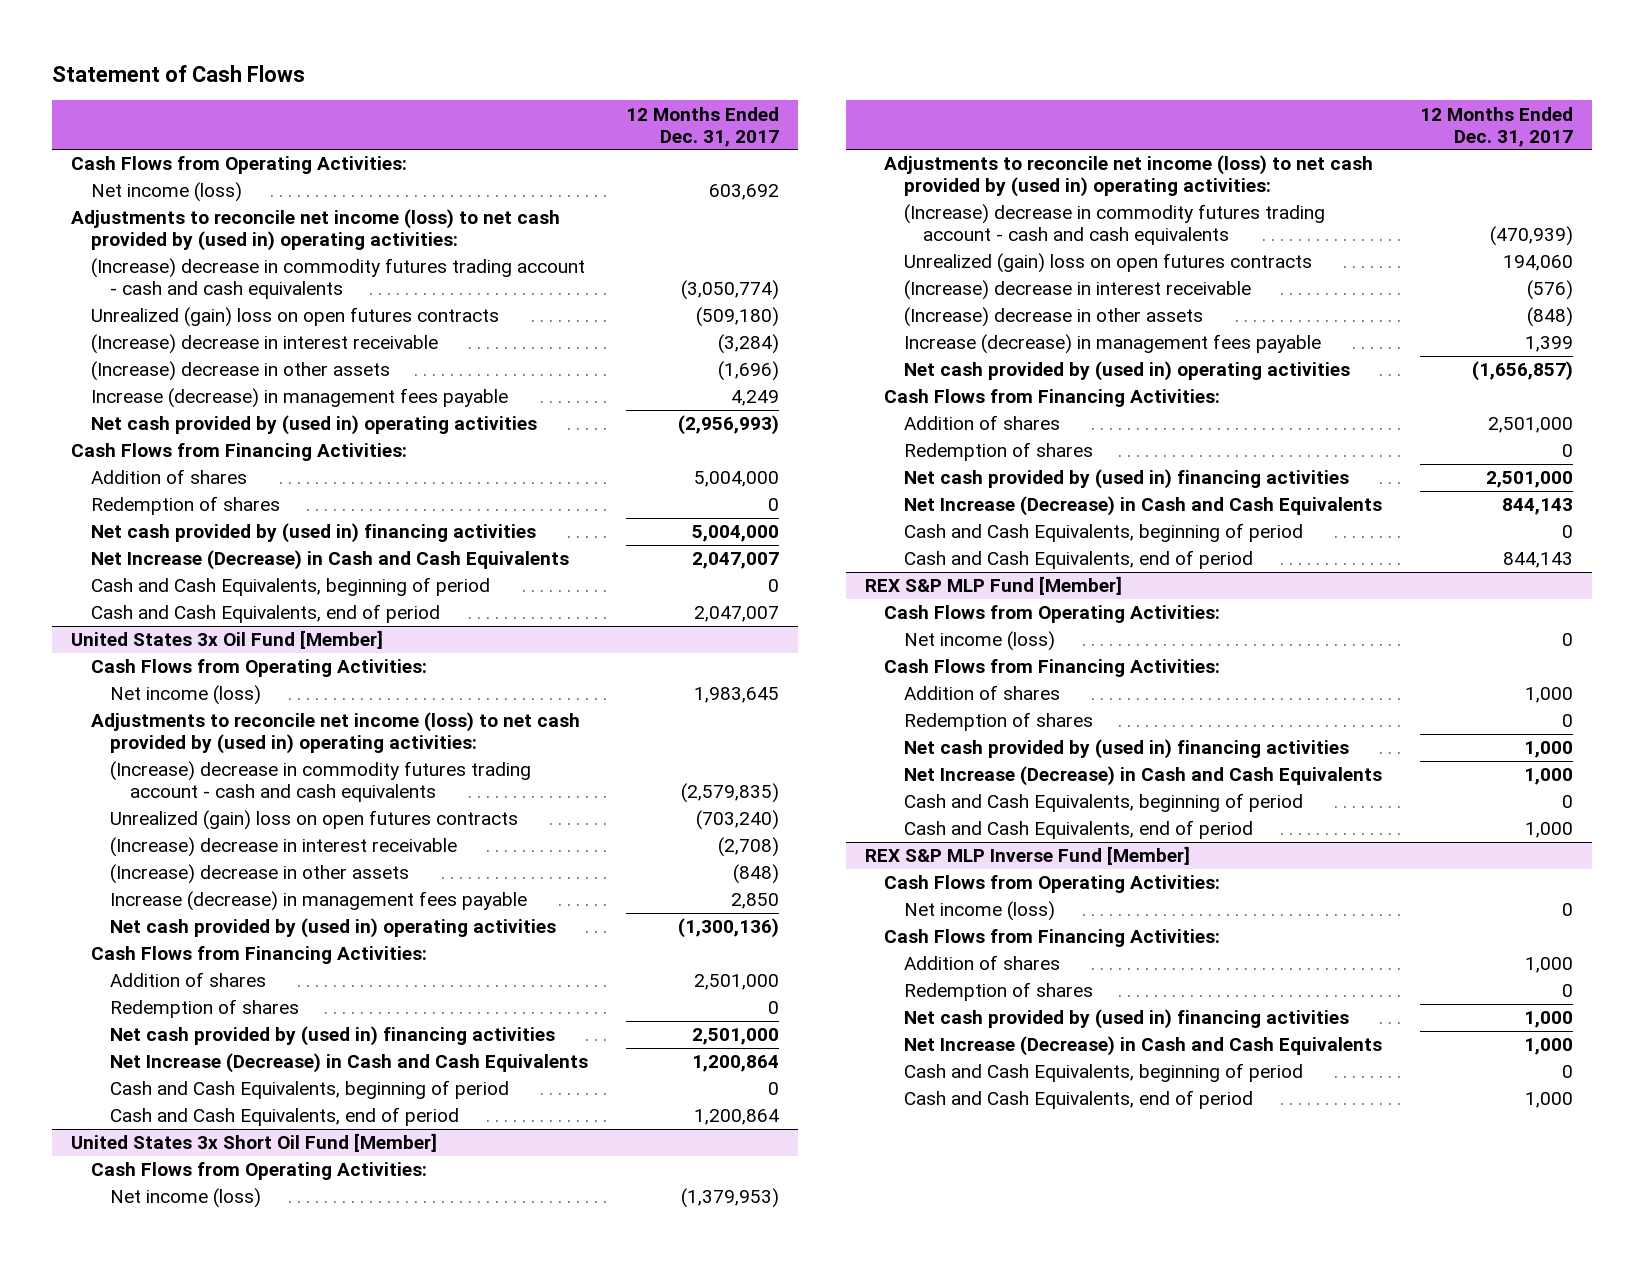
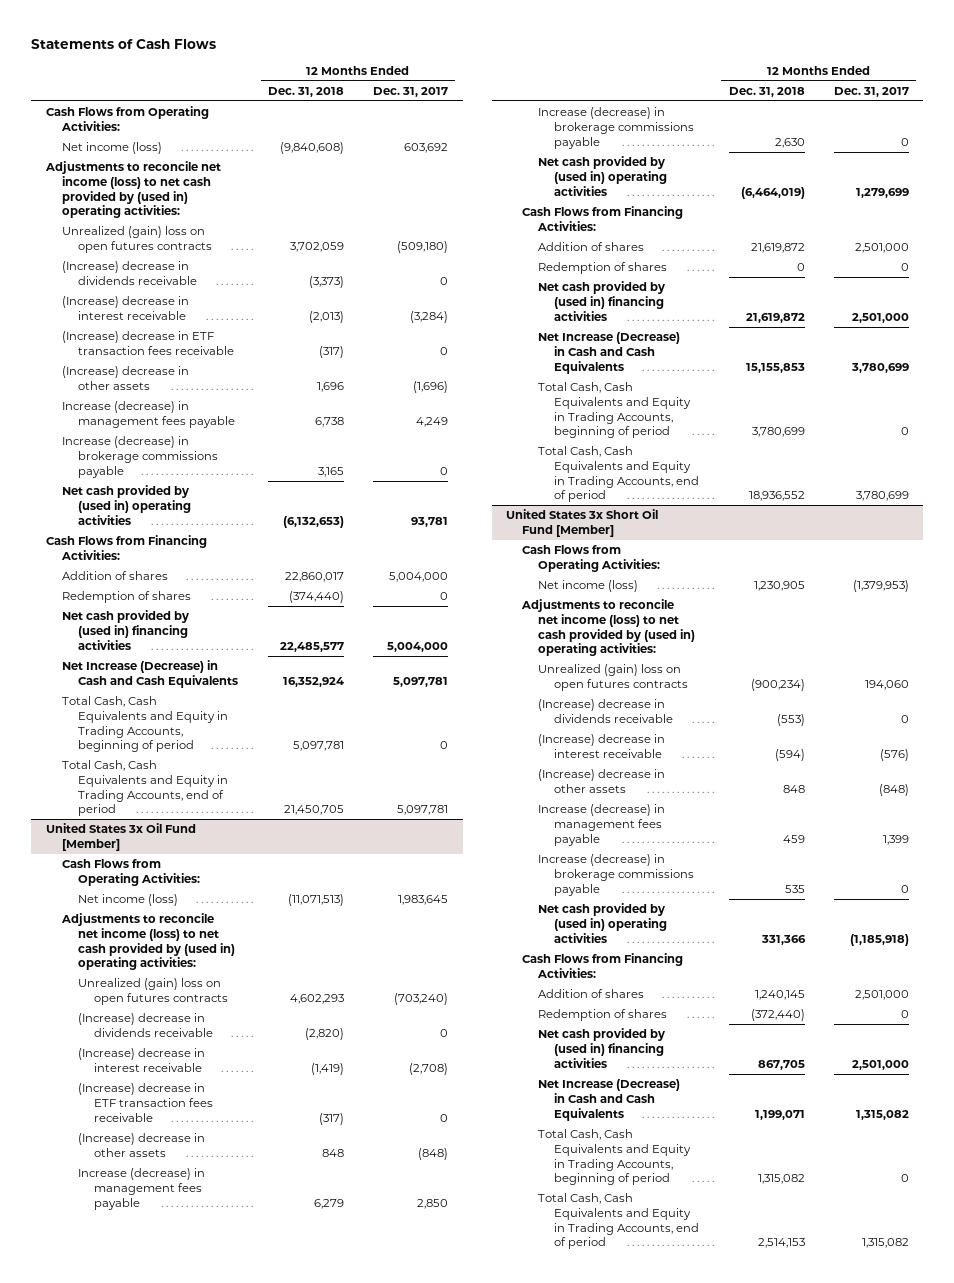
- Statement of Cash Flows
+ Statements of Cash Flows
- | 12 Months Ended Dec. 31, 2017
+ | 12 Months Ended Dec. 31, 2018 | 12 Months Ended Dec. 31, 2017
- (Increase) decrease in commodity futures trading account - cash and cash equivalents | (3,050,774)
+ (Increase) decrease in dividends receivable | (3,373) | 0
+ (Increase) decrease in ETF transaction fees receivable | (317) | 0
- Net cash provided by (used in) operating activities | (2,956,993)
+ Increase (decrease) in brokerage commissions payable | 3,165 | 0
+ Net cash provided by (used in) operating activities | (6,132,653) | 93,781
- Net Increase (Decrease) in Cash and Cash Equivalents | 2,047,007
- Cash and Cash Equivalents, beginning of period | 0
- Cash and Cash Equivalents, end of period | 2,047,007
+ Net Increase (Decrease) in Cash and Cash Equivalents | 16,352,924 | 5,097,781
+ Total Cash, Cash Equivalents and Equity in Trading Accounts, beginning of period | 5,097,781 | 0
+ Total Cash, Cash Equivalents and Equity in Trading Accounts, end of period | 21,450,705 | 5,097,781
@ United States 3x Oil Fund [Member]
- (Increase) decrease in commodity futures trading account - cash and cash equivalents | (2,579,835)
+ (Increase) decrease in dividends receivable | (2,820) | 0
+ (Increase) decrease in ETF transaction fees receivable | (317) | 0
- Net cash provided by (used in) operating activities | (1,300,136)
+ Increase (decrease) in brokerage commissions payable | 2,630 | 0
+ Net cash provided by (used in) operating activities | (6,464,019) | 1,279,699
- Net Increase (Decrease) in Cash and Cash Equivalents | 1,200,864
- Cash and Cash Equivalents, beginning of period | 0
- Cash and Cash Equivalents, end of period | 1,200,864
+ Net Increase (Decrease) in Cash and Cash Equivalents | 15,155,853 | 3,780,699
+ Total Cash, Cash Equivalents and Equity in Trading Accounts, beginning of period | 3,780,699 | 0
+ Total Cash, Cash Equivalents and Equity in Trading Accounts, end of period | 18,936,552 | 3,780,699
@ United States 3x Short Oil Fund [Member]
- (Increase) decrease in commodity futures trading account - cash and cash equivalents | (470,939)
+ (Increase) decrease in dividends receivable | (553) | 0
- Net cash provided by (used in) operating activities | (1,656,857)
+ Increase (decrease) in brokerage commissions payable | 535 | 0
+ Net cash provided by (used in) operating activities | 331,366 | (1,185,918)
- Net Increase (Decrease) in Cash and Cash Equivalents | 844,143
- Cash and Cash Equivalents, beginning of period | 0
- Cash and Cash Equivalents, end of period | 844,143
- REX S&P MLP Fund [Member]
- Cash Flows from Operating Activities:
- Net income (loss) | 0
- Cash Flows from Financing Activities:
- Addition of shares | 1,000
- Redemption of shares | 0
- Net cash provided by (used in) financing activities | 1,000
- Net Increase (Decrease) in Cash and Cash Equivalents | 1,000
- Cash and Cash Equivalents, beginning of period | 0
- Cash and Cash Equivalents, end of period | 1,000
- REX S&P MLP Inverse Fund [Member]
- Cash Flows from Operating Activities:
- Net income (loss) | 0
- Cash Flows from Financing Activities:
- Addition of shares | 1,000
- Redemption of shares | 0
- Net cash provided by (used in) financing activities | 1,000
- Net Increase (Decrease) in Cash and Cash Equivalents | 1,000
- Cash and Cash Equivalents, beginning of period | 0
- Cash and Cash Equivalents, end of period | 1,000
@ United States 3x Short Oil Fund [Member]
+ Net Increase (Decrease) in Cash and Cash Equivalents | 1,199,071 | 1,315,082
+ Total Cash, Cash Equivalents and Equity in Trading Accounts, beginning of period | 1,315,082 | 0
+ Total Cash, Cash Equivalents and Equity in Trading Accounts, end of period | 2,514,153 | 1,315,082

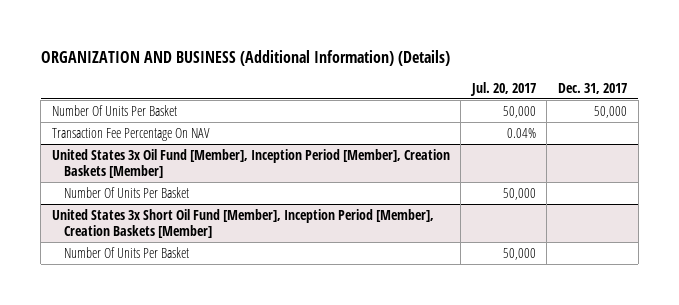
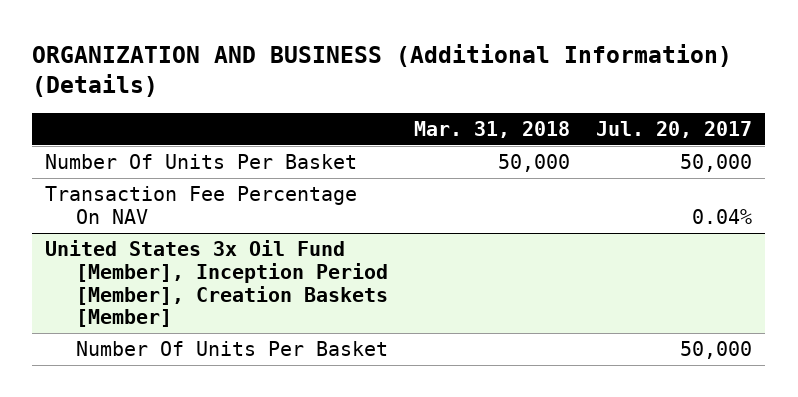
- | Jul. 20, 2017 | Dec. 31, 2017
+ | Mar. 31, 2018 | Jul. 20, 2017
- United States 3x Short Oil Fund [Member], Inception Period [Member], Creation Baskets [Member]
- Number Of Units Per Basket | 50,000 |

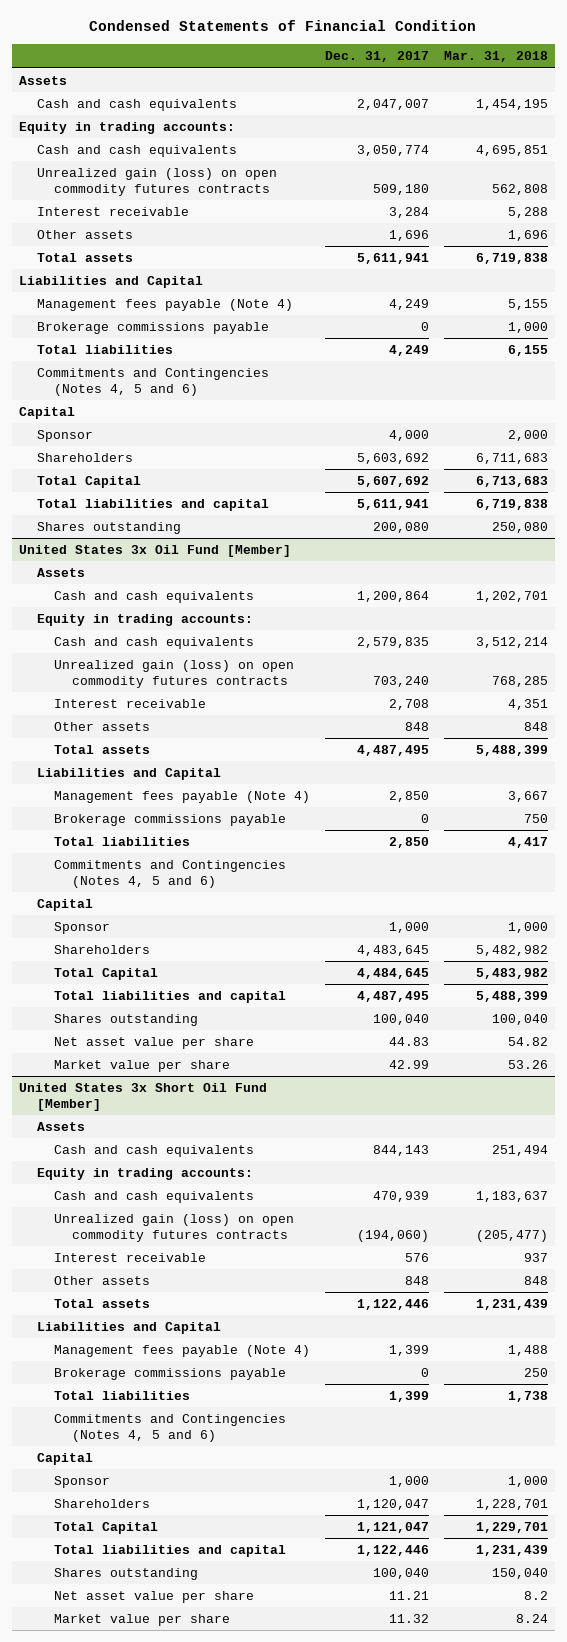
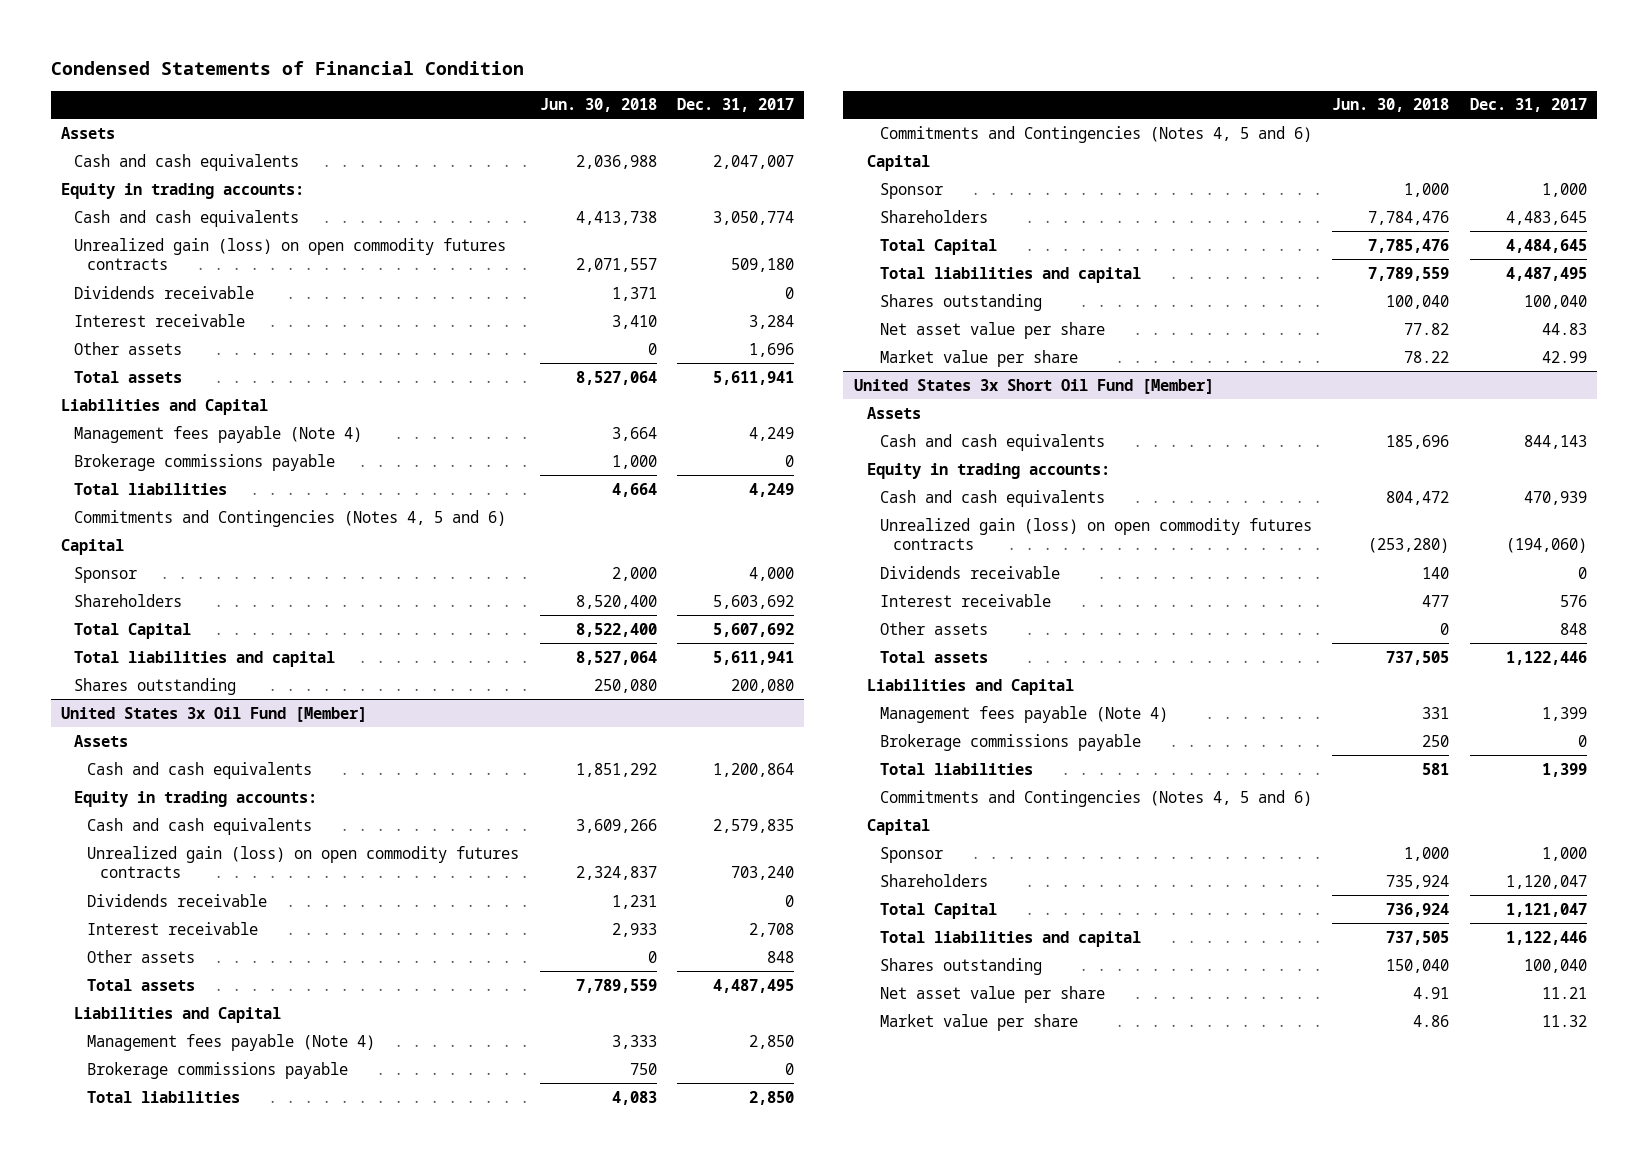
- | Dec. 31, 2017 | Mar. 31, 2018
+ | Jun. 30, 2018 | Dec. 31, 2017
+ Dividends receivable | 1,371 | 0
@ United States 3x Oil Fund [Member]
+ Dividends receivable | 1,231 | 0
@ United States 3x Short Oil Fund [Member]
+ Dividends receivable | 140 | 0

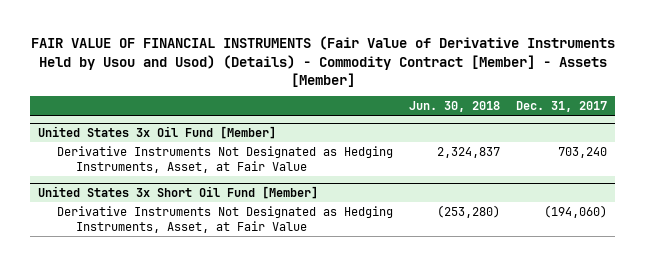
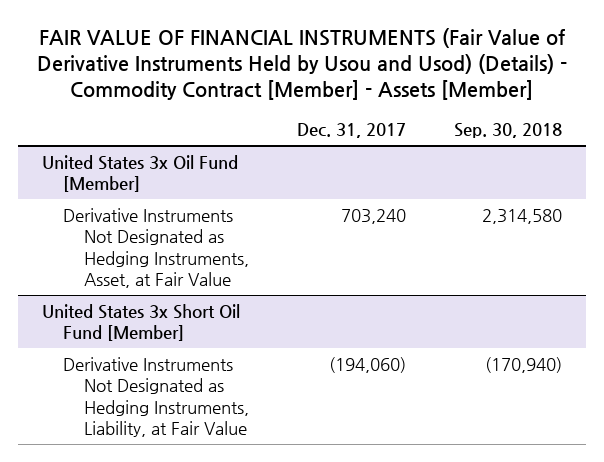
- | Jun. 30, 2018 | Dec. 31, 2017
+ | Dec. 31, 2017 | Sep. 30, 2018
@ United States 3x Short Oil Fund [Member]
- Derivative Instruments Not Designated as Hedging Instruments, Asset, at Fair Value | (253,280) | (194,060)
+ Derivative Instruments Not Designated as Hedging Instruments, Liability, at Fair Value | (194,060) | (170,940)

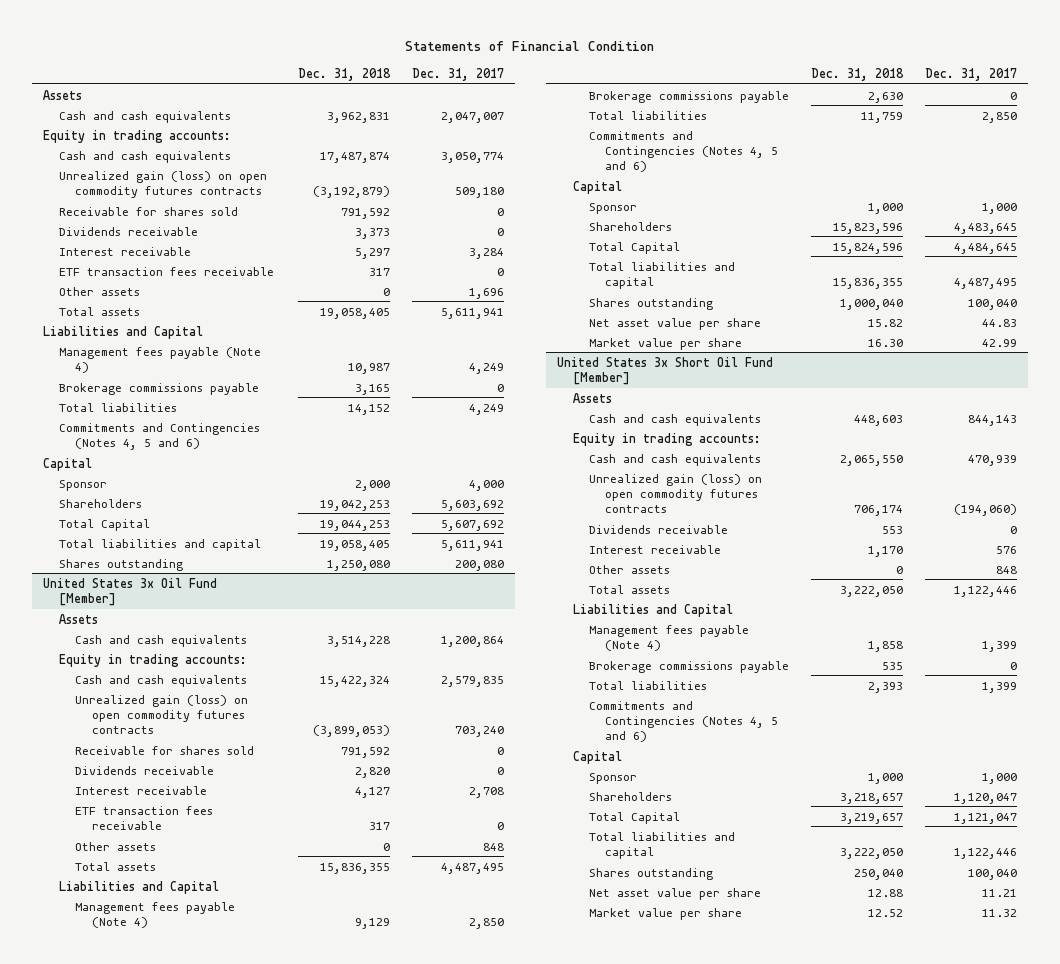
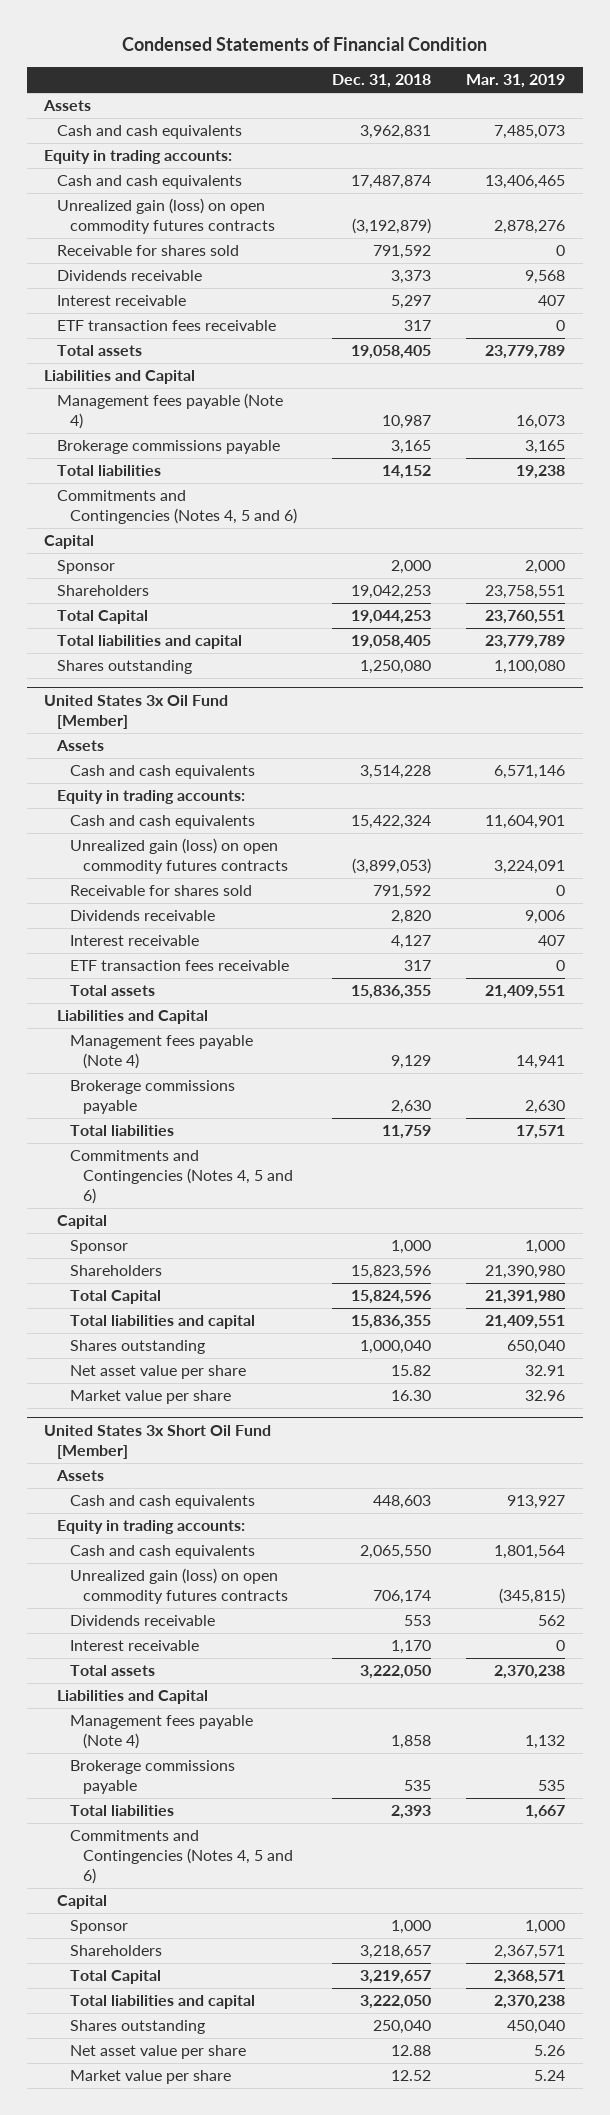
- Statements of Financial Condition
+ Condensed Statements of Financial Condition
- | Dec. 31, 2018 | Dec. 31, 2017
+ | Dec. 31, 2018 | Mar. 31, 2019
- Other assets | 0 | 1,696
@ United States 3x Oil Fund [Member]
- Other assets | 0 | 848
@ United States 3x Short Oil Fund [Member]
- Other assets | 0 | 848

